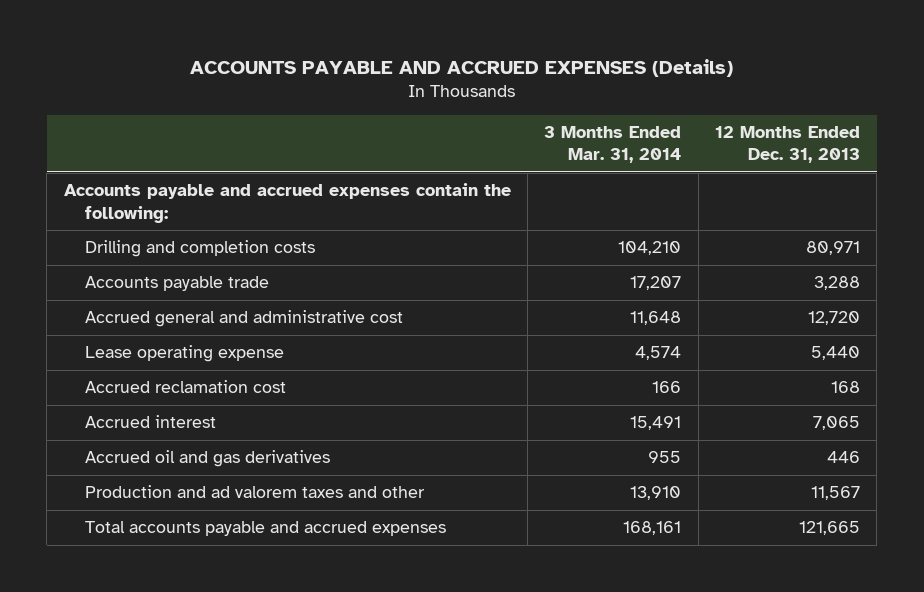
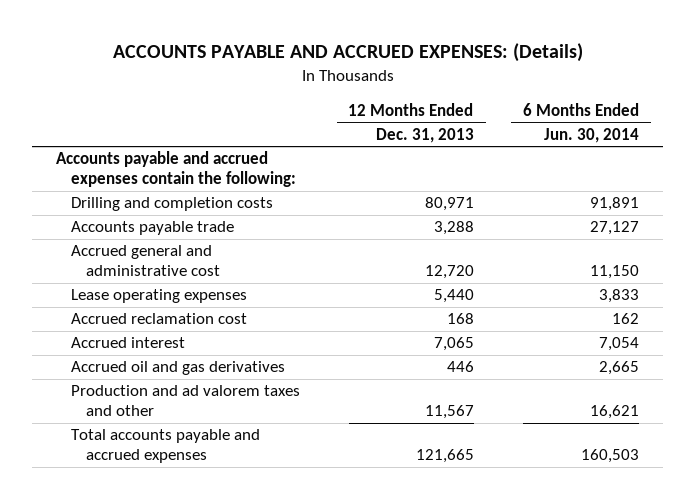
- ACCOUNTS PAYABLE AND ACCRUED EXPENSES (Details)
+ ACCOUNTS PAYABLE AND ACCRUED EXPENSES: (Details)
- | 3 Months Ended Mar. 31, 2014 | 12 Months Ended Dec. 31, 2013
+ | 12 Months Ended Dec. 31, 2013 | 6 Months Ended Jun. 30, 2014
- Lease operating expense | 4,574 | 5,440
+ Lease operating expenses | 5,440 | 3,833

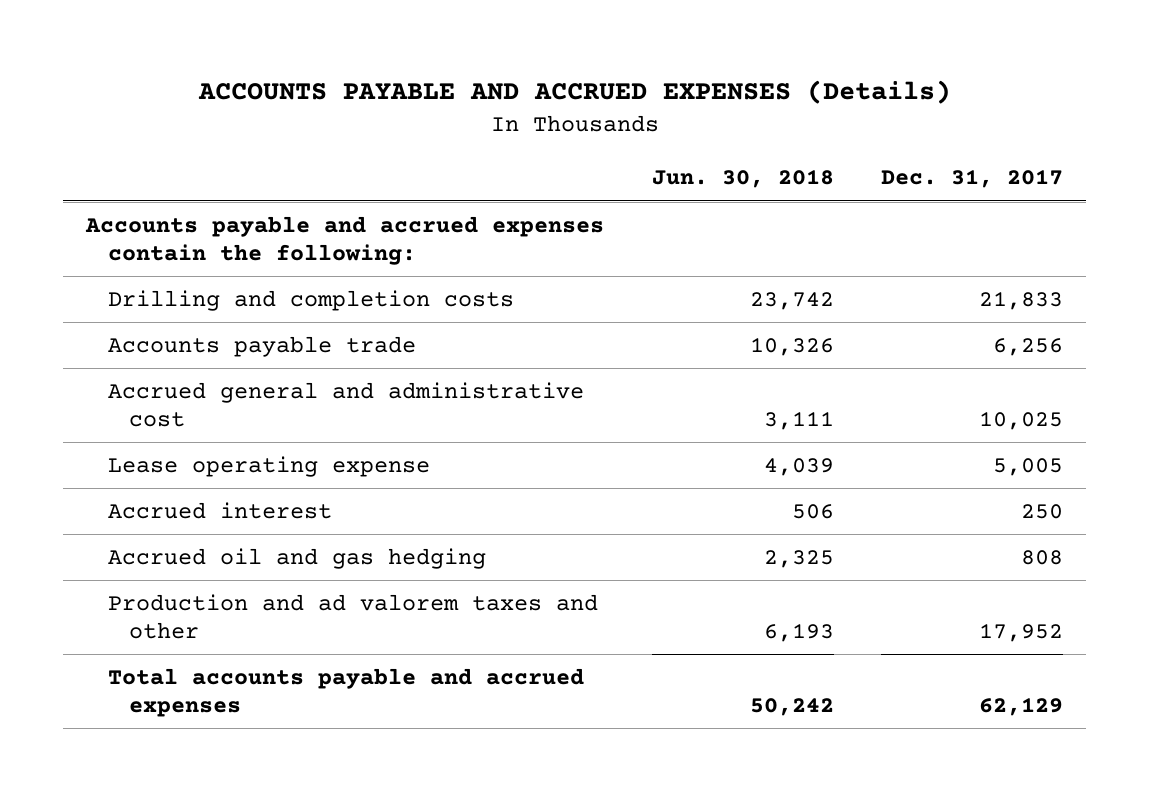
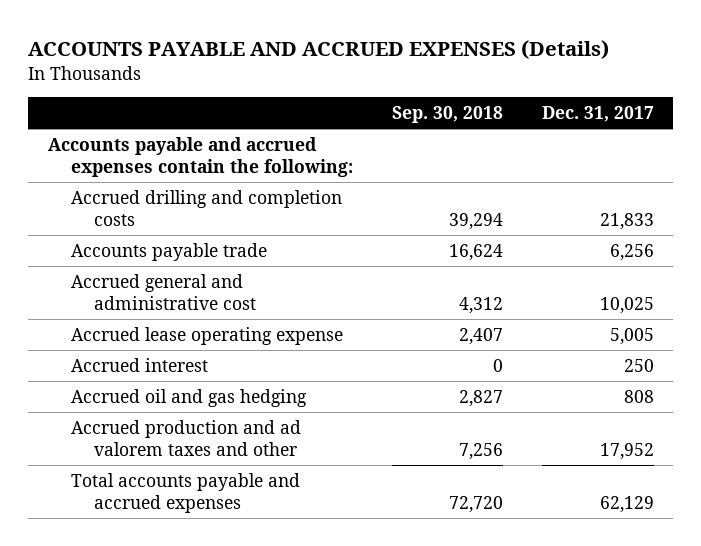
- | Jun. 30, 2018 | Dec. 31, 2017
+ | Sep. 30, 2018 | Dec. 31, 2017
- Drilling and completion costs | 23,742 | 21,833
+ Accrued drilling and completion costs | 39,294 | 21,833
- Lease operating expense | 4,039 | 5,005
+ Accrued lease operating expense | 2,407 | 5,005
- Production and ad valorem taxes and other | 6,193 | 17,952
+ Accrued production and ad valorem taxes and other | 7,256 | 17,952

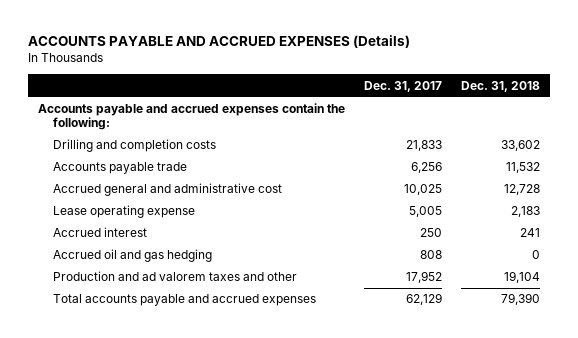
- | Sep. 30, 2018 | Dec. 31, 2017
+ | Dec. 31, 2017 | Dec. 31, 2018
- Accrued drilling and completion costs | 39,294 | 21,833
+ Drilling and completion costs | 21,833 | 33,602
- Accrued lease operating expense | 2,407 | 5,005
+ Lease operating expense | 5,005 | 2,183
- Accrued production and ad valorem taxes and other | 7,256 | 17,952
+ Production and ad valorem taxes and other | 17,952 | 19,104

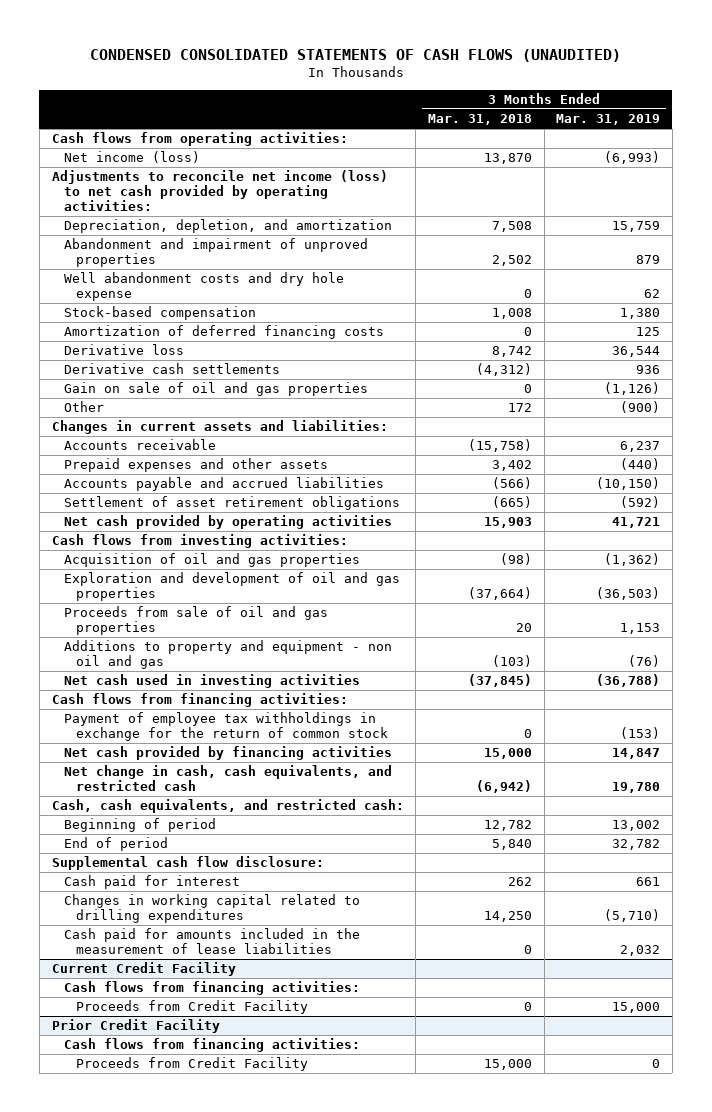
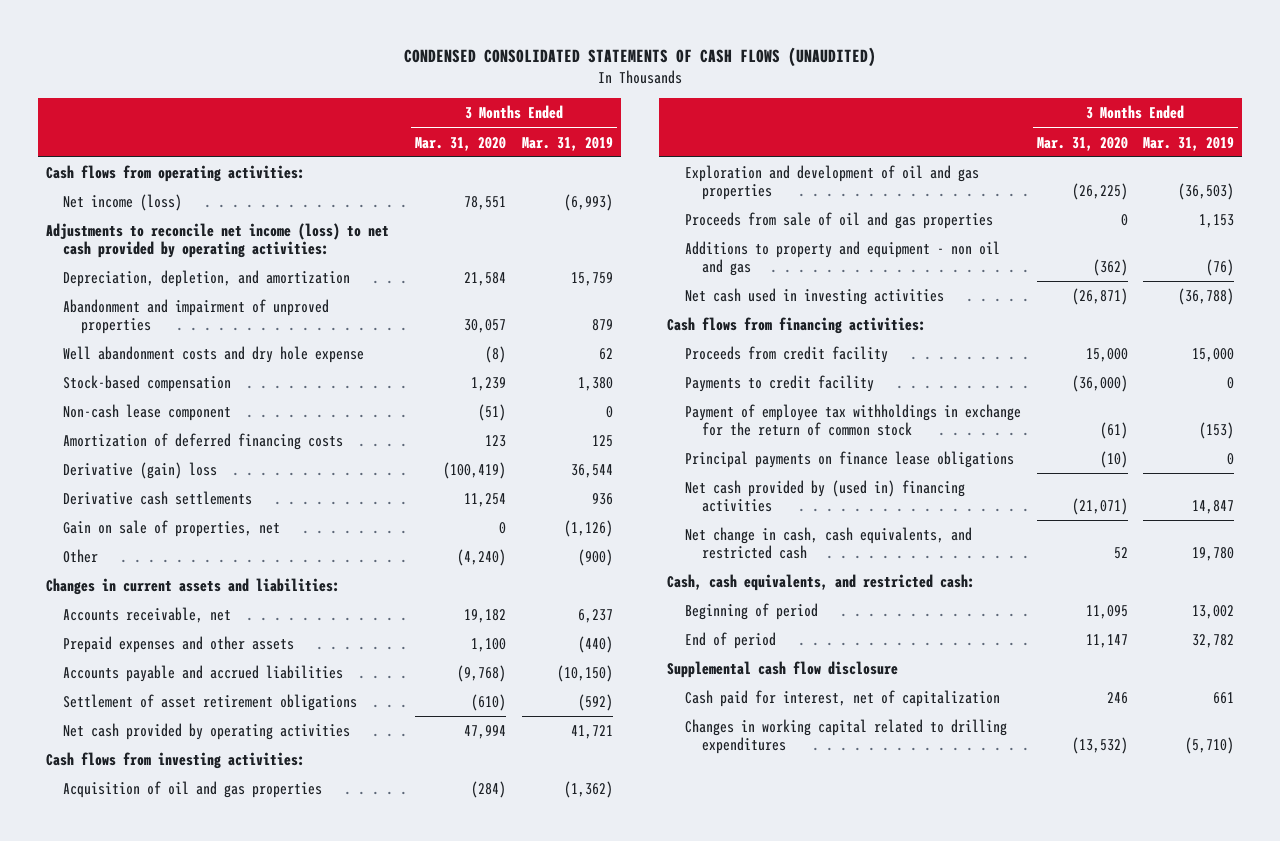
- | 3 Months Ended Mar. 31, 2018 | 3 Months Ended Mar. 31, 2019
+ | 3 Months Ended Mar. 31, 2020 | 3 Months Ended Mar. 31, 2019
+ Non-cash lease component | (51) | 0
- Derivative loss | 8,742 | 36,544
+ Derivative (gain) loss | (100,419) | 36,544
- Gain on sale of oil and gas properties | 0 | (1,126)
+ Gain on sale of properties, net | 0 | (1,126)
- Accounts receivable | (15,758) | 6,237
+ Accounts receivable, net | 19,182 | 6,237
+ Proceeds from credit facility | 15,000 | 15,000
+ Payments to credit facility | (36,000) | 0
- Net cash provided by financing activities | 15,000 | 14,847
+ Principal payments on finance lease obligations | (10) | 0
+ Net cash provided by (used in) financing activities | (21,071) | 14,847
- Supplemental cash flow disclosure:
- Cash paid for interest | 262 | 661
+ Supplemental cash flow disclosure
+ Cash paid for interest, net of capitalization | 246 | 661
- Cash paid for amounts included in the measurement of lease liabilities | 0 | 2,032
- Current Credit Facility
- Cash flows from financing activities:
- Proceeds from Credit Facility | 0 | 15,000
- Prior Credit Facility
- Cash flows from financing activities:
- Proceeds from Credit Facility | 15,000 | 0

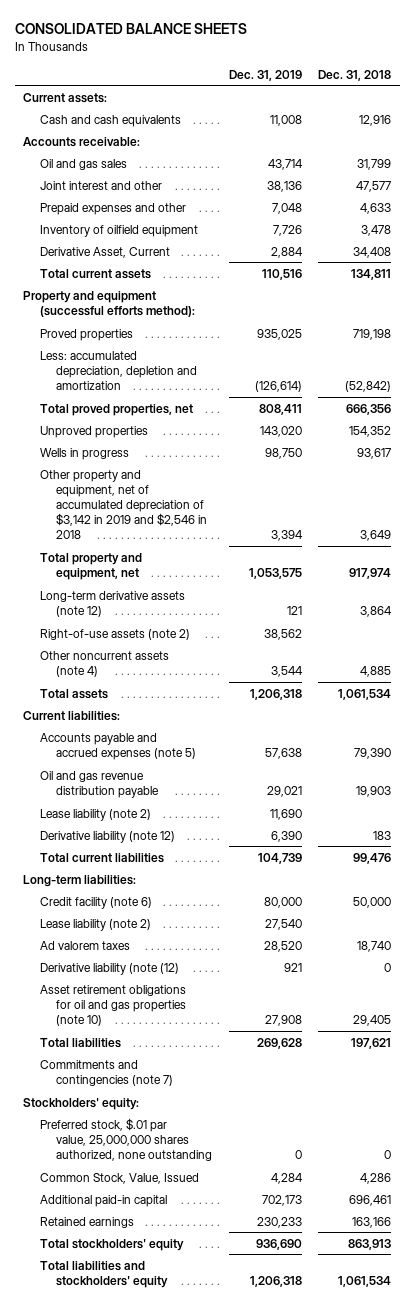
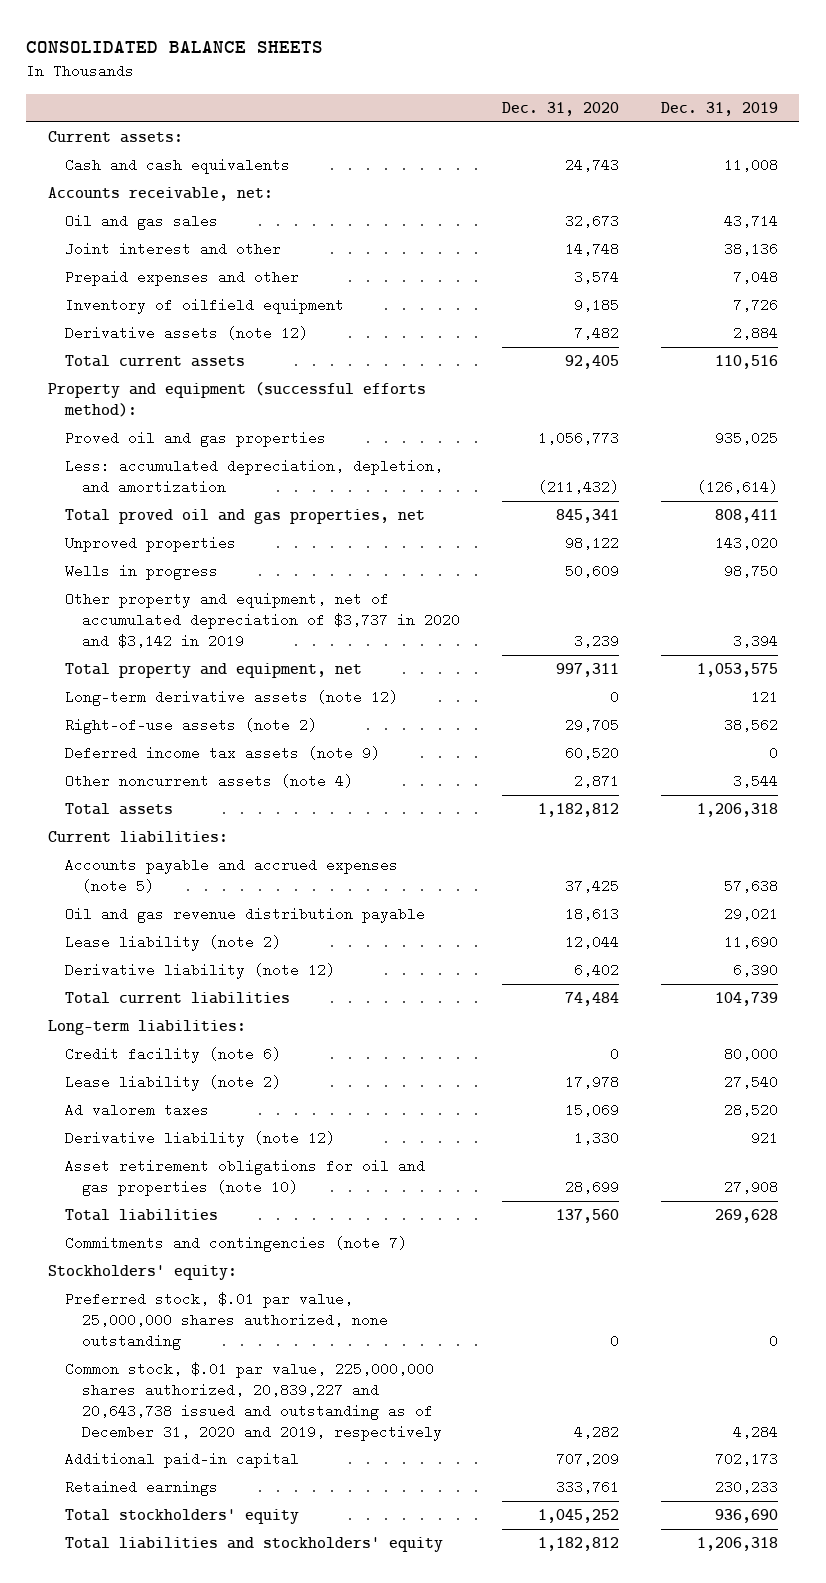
- | Dec. 31, 2019 | Dec. 31, 2018
+ | Dec. 31, 2020 | Dec. 31, 2019
- Accounts receivable:
+ Accounts receivable, net:
- Derivative Asset, Current | 2,884 | 34,408
+ Derivative assets (note 12) | 7,482 | 2,884
- Proved properties | 935,025 | 719,198
- Less: accumulated depreciation, depletion and amortization | (126,614) | (52,842)
- Total proved properties, net | 808,411 | 666,356
+ Proved oil and gas properties | 1,056,773 | 935,025
+ Less: accumulated depreciation, depletion, and amortization | (211,432) | (126,614)
+ Total proved oil and gas properties, net | 845,341 | 808,411
- Other property and equipment, net of accumulated depreciation of $3,142 in 2019 and $2,546 in 2018 | 3,394 | 3,649
+ Other property and equipment, net of accumulated depreciation of $3,737 in 2020 and $3,142 in 2019 | 3,239 | 3,394
+ Deferred income tax assets (note 9) | 60,520 | 0
- Derivative liability (note (12) | 921 | 0
+ Derivative liability (note 12) | 1,330 | 921
- Common Stock, Value, Issued | 4,284 | 4,286
+ Common stock, $.01 par value, 225,000,000 shares authorized, 20,839,227 and 20,643,738 issued and outstanding as of December 31, 2020 and 2019, respectively | 4,282 | 4,284

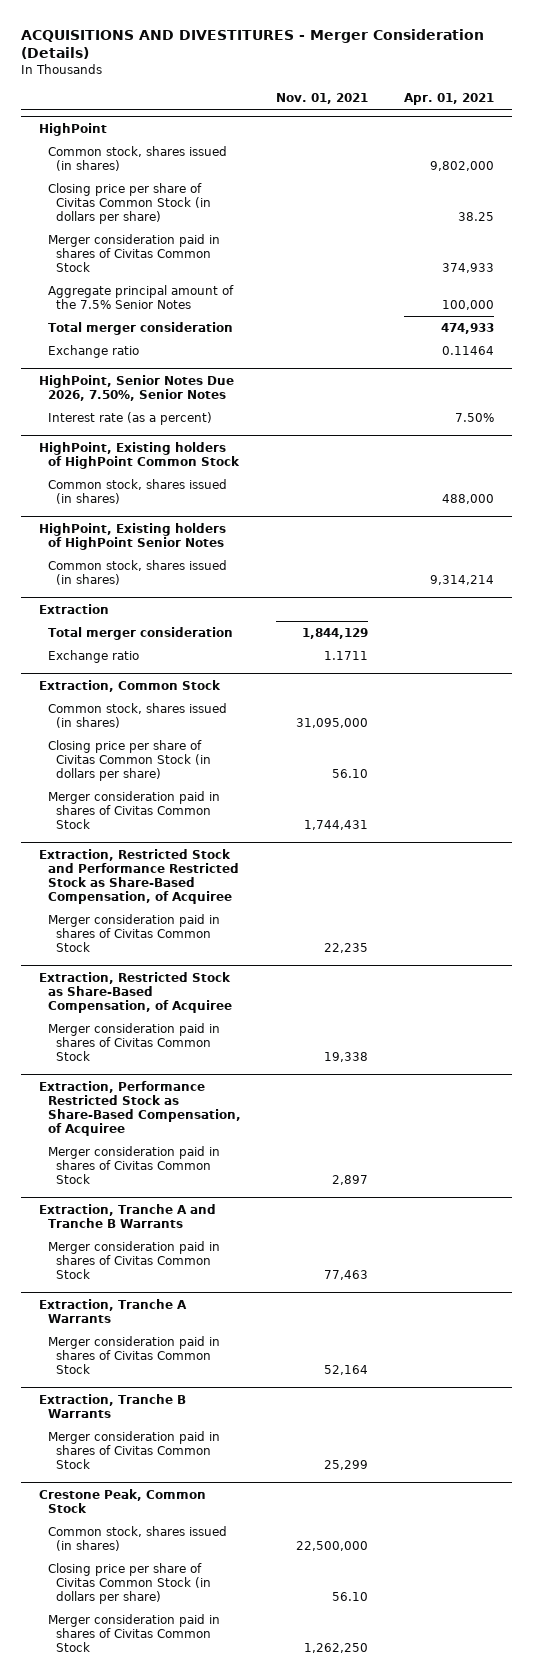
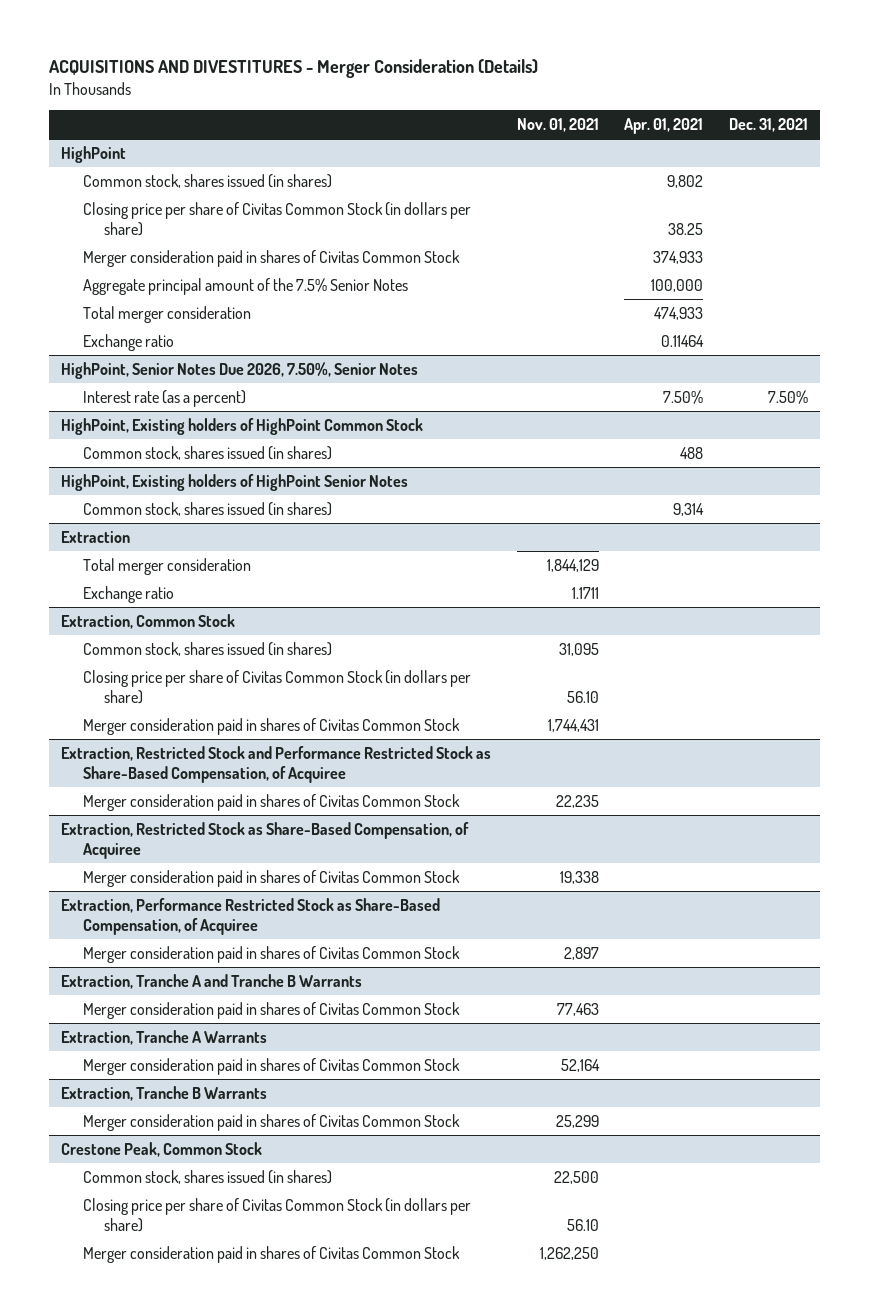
- | Nov. 01, 2021 | Apr. 01, 2021
+ | Nov. 01, 2021 | Apr. 01, 2021 | Dec. 31, 2021
@ HighPoint
- Common stock, shares issued (in shares) | | 9,802,000
+ Common stock, shares issued (in shares) | | 9,802 |
@ HighPoint, Existing holders of HighPoint Common Stock
- Common stock, shares issued (in shares) | | 488,000
+ Common stock, shares issued (in shares) | | 488 |
@ HighPoint, Existing holders of HighPoint Senior Notes
- Common stock, shares issued (in shares) | | 9,314,214
+ Common stock, shares issued (in shares) | | 9,314 |
@ Extraction, Common Stock
- Common stock, shares issued (in shares) | 31,095,000 |
+ Common stock, shares issued (in shares) | 31,095 | |
@ Crestone Peak, Common Stock
- Common stock, shares issued (in shares) | 22,500,000 |
+ Common stock, shares issued (in shares) | 22,500 | |

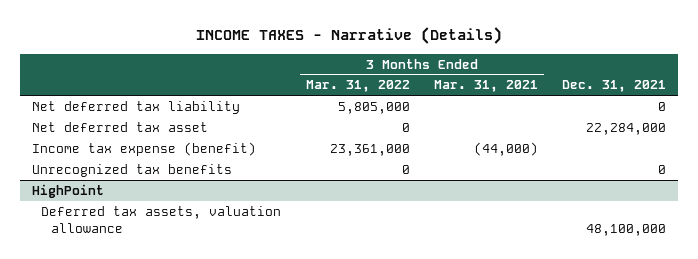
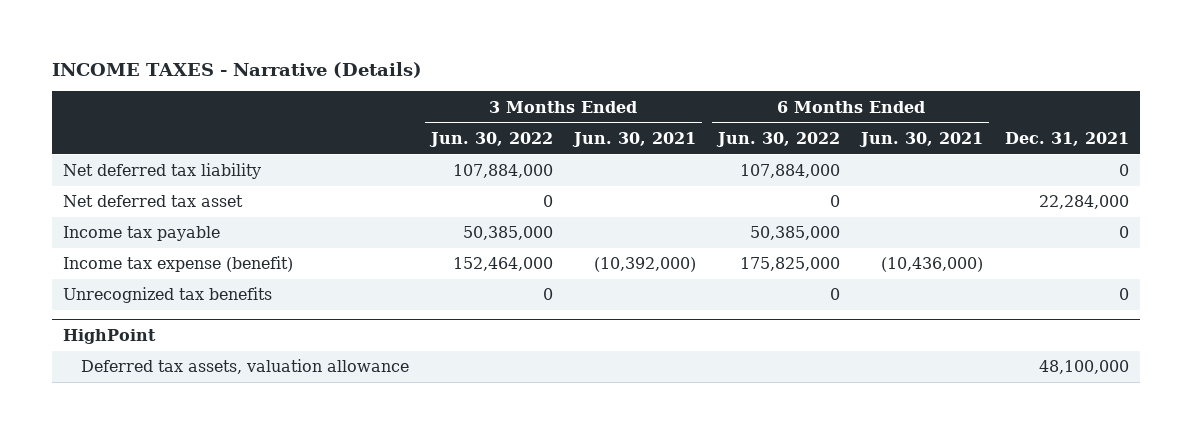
- | 3 Months Ended Mar. 31, 2022 | 3 Months Ended Mar. 31, 2021 | Dec. 31, 2021
+ | 3 Months Ended Jun. 30, 2022 | 3 Months Ended Jun. 30, 2021 | 6 Months Ended Jun. 30, 2022 | 6 Months Ended Jun. 30, 2021 | Dec. 31, 2021
+ Income tax payable | 50,385,000 | | 50,385,000 | | 0

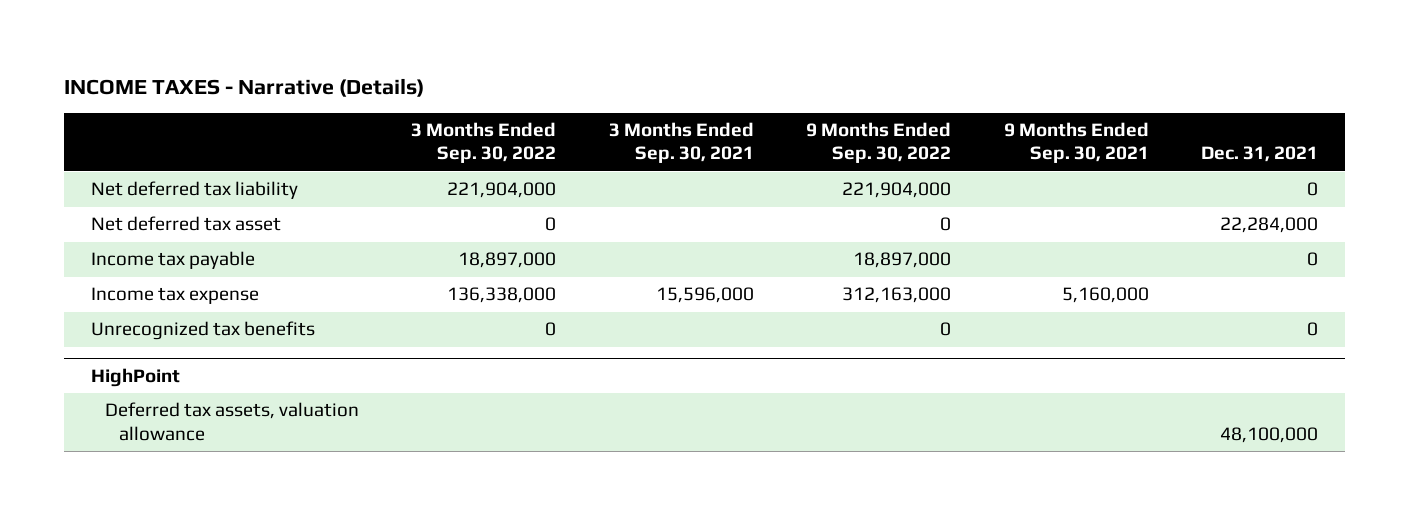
- | 3 Months Ended Jun. 30, 2022 | 3 Months Ended Jun. 30, 2021 | 6 Months Ended Jun. 30, 2022 | 6 Months Ended Jun. 30, 2021 | Dec. 31, 2021
+ | 3 Months Ended Sep. 30, 2022 | 3 Months Ended Sep. 30, 2021 | 9 Months Ended Sep. 30, 2022 | 9 Months Ended Sep. 30, 2021 | Dec. 31, 2021
- Income tax expense (benefit) | 152,464,000 | (10,392,000) | 175,825,000 | (10,436,000) |
+ Income tax expense | 136,338,000 | 15,596,000 | 312,163,000 | 5,160,000 |

